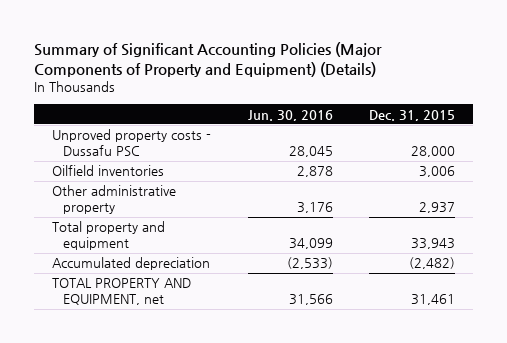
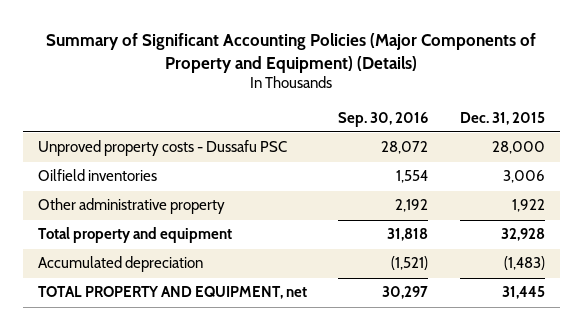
- | Jun. 30, 2016 | Dec. 31, 2015
+ | Sep. 30, 2016 | Dec. 31, 2015
- Other administrative property | 3,176 | 2,937
- Total property and equipment | 34,099 | 33,943
- Accumulated depreciation | (2,533) | (2,482)
- TOTAL PROPERTY AND EQUIPMENT, net | 31,566 | 31,461
+ Other administrative property | 2,192 | 1,922
+ Total property and equipment | 31,818 | 32,928
+ Accumulated depreciation | (1,521) | (1,483)
+ TOTAL PROPERTY AND EQUIPMENT, net | 30,297 | 31,445

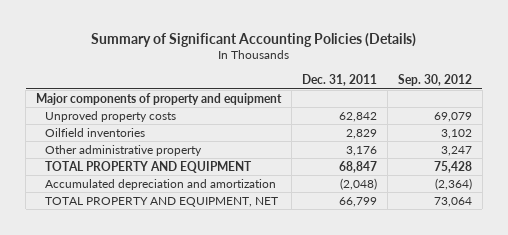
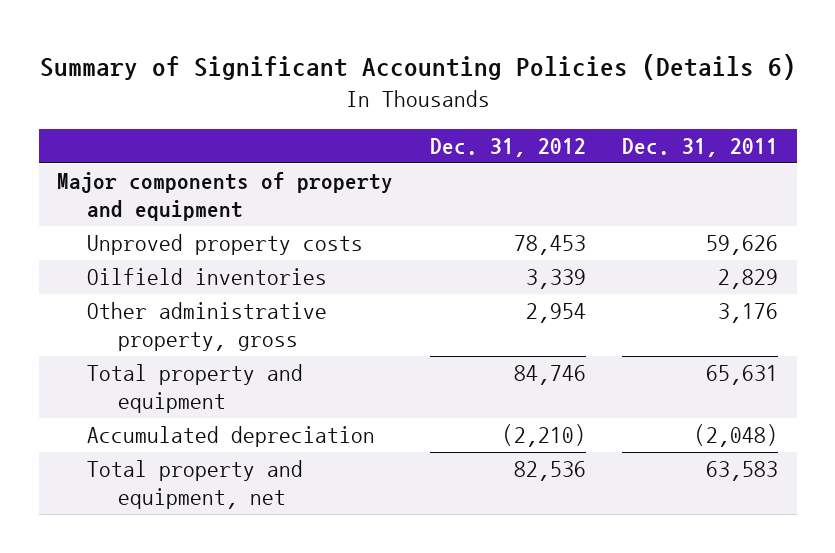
- Summary of Significant Accounting Policies (Details)
+ Summary of Significant Accounting Policies (Details 6)
- | Dec. 31, 2011 | Sep. 30, 2012
+ | Dec. 31, 2012 | Dec. 31, 2011
- Unproved property costs | 62,842 | 69,079
+ Unproved property costs | 78,453 | 59,626
- Other administrative property | 3,176 | 3,247
- TOTAL PROPERTY AND EQUIPMENT | 68,847 | 75,428
- Accumulated depreciation and amortization | (2,048) | (2,364)
- TOTAL PROPERTY AND EQUIPMENT, NET | 66,799 | 73,064
+ Other administrative property, gross | 2,954 | 3,176
+ Total property and equipment | 84,746 | 65,631
+ Accumulated depreciation | (2,210) | (2,048)
+ Total property and equipment, net | 82,536 | 63,583

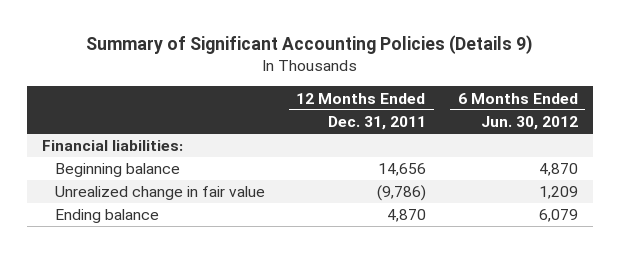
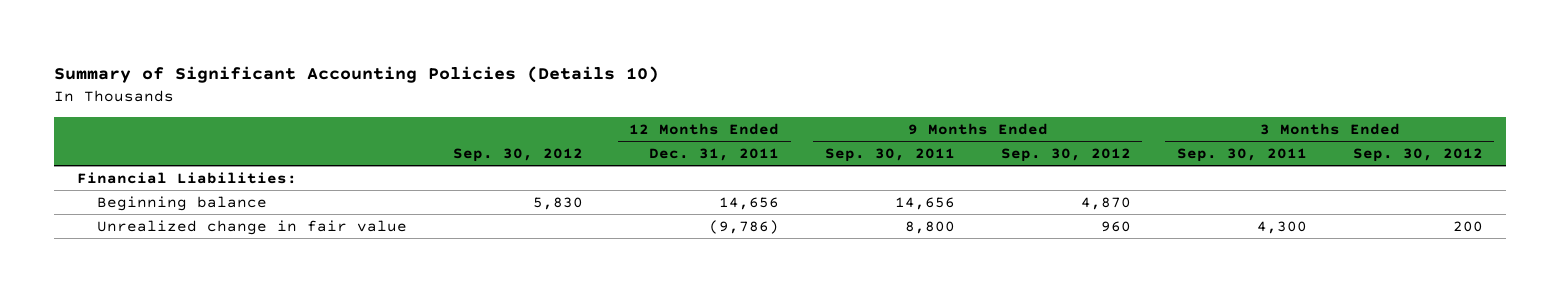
- Summary of Significant Accounting Policies (Details 9)
+ Summary of Significant Accounting Policies (Details 10)
- | 12 Months Ended Dec. 31, 2011 | 6 Months Ended Jun. 30, 2012
+ | Sep. 30, 2012 | 12 Months Ended Dec. 31, 2011 | 9 Months Ended Sep. 30, 2011 | 9 Months Ended Sep. 30, 2012 | 3 Months Ended Sep. 30, 2011 | 3 Months Ended Sep. 30, 2012
- Financial liabilities:
+ Financial Liabilities:
- Ending balance | 4,870 | 6,079

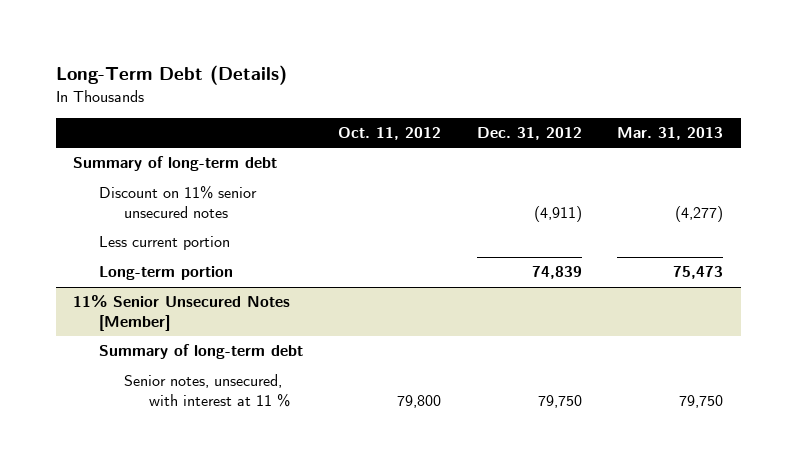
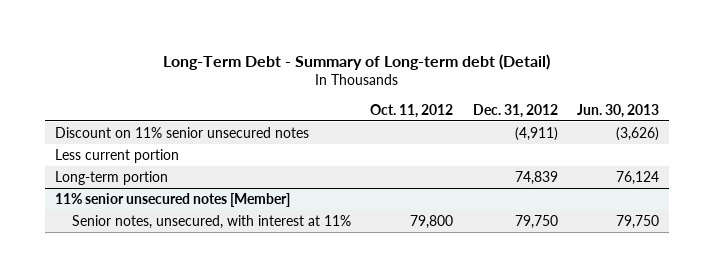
- Long-Term Debt (Details)
+ Long-Term Debt - Summary of Long-term debt (Detail)
- | Oct. 11, 2012 | Dec. 31, 2012 | Mar. 31, 2013
+ | Oct. 11, 2012 | Dec. 31, 2012 | Jun. 30, 2013
- Summary of long-term debt
- 11% Senior Unsecured Notes [Member]
- Summary of long-term debt
- Senior notes, unsecured, with interest at 11 % | 79,800 | 79,750 | 79,750
+ 11% senior unsecured notes [Member]
+ Senior notes, unsecured, with interest at 11% | 79,800 | 79,750 | 79,750

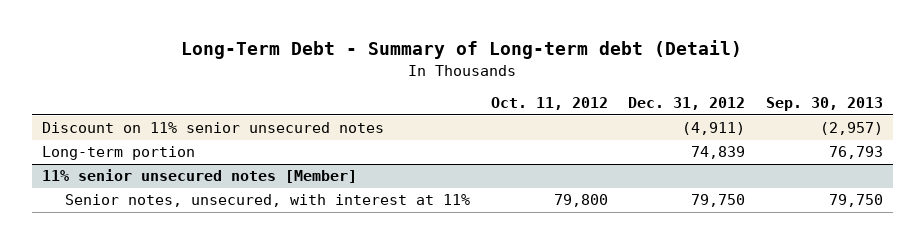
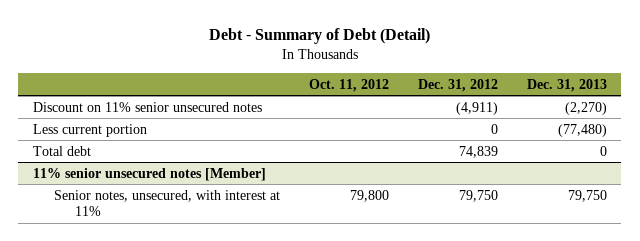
- Long-Term Debt - Summary of Long-term debt (Detail)
+ Debt - Summary of Debt (Detail)
- | Oct. 11, 2012 | Dec. 31, 2012 | Sep. 30, 2013
+ | Oct. 11, 2012 | Dec. 31, 2012 | Dec. 31, 2013
- Long-term portion | | 74,839 | 76,793
+ Less current portion | | 0 | (77,480)
+ Total debt | | 74,839 | 0

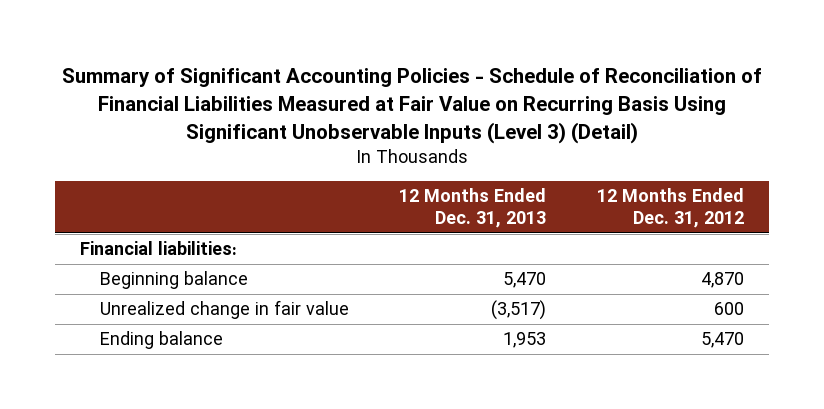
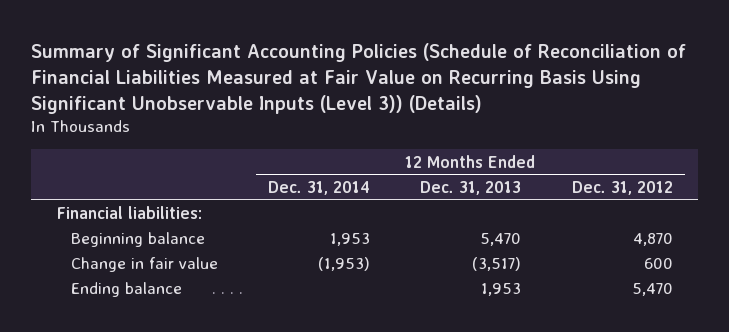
- Summary of Significant Accounting Policies - Schedule of Reconciliation of Financial Liabilities Measured at Fair Value on Recurring Basis Using Significant Unobservable Inputs (Level 3) (Detail)
+ Summary of Significant Accounting Policies (Schedule of Reconciliation of Financial Liabilities Measured at Fair Value on Recurring Basis Using Significant Unobservable Inputs (Level 3)) (Details)
- | 12 Months Ended Dec. 31, 2013 | 12 Months Ended Dec. 31, 2012
+ | 12 Months Ended Dec. 31, 2014 | 12 Months Ended Dec. 31, 2013 | 12 Months Ended Dec. 31, 2012
- Unrealized change in fair value | (3,517) | 600
+ Change in fair value | (1,953) | (3,517) | 600

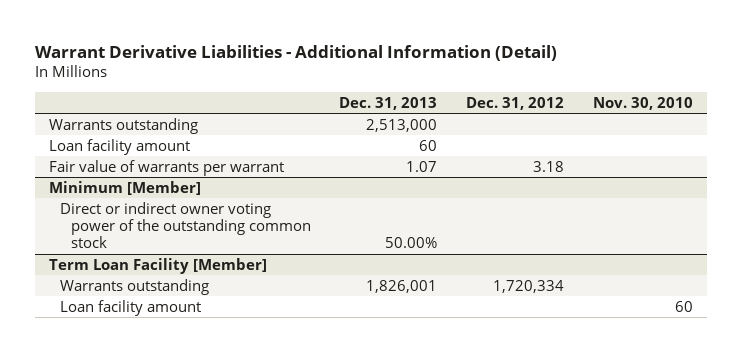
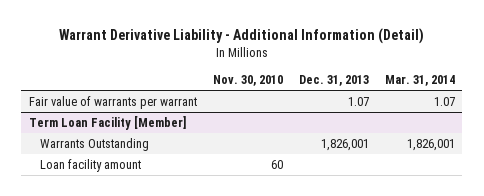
- Warrant Derivative Liabilities - Additional Information (Detail)
+ Warrant Derivative Liability - Additional Information (Detail)
- | Dec. 31, 2013 | Dec. 31, 2012 | Nov. 30, 2010
+ | Nov. 30, 2010 | Dec. 31, 2013 | Mar. 31, 2014
- Warrants outstanding | 2,513,000 | |
- Loan facility amount | 60 | |
- Minimum [Member]
- Direct or indirect owner voting power of the outstanding common stock | 50.00% | |
@ Term Loan Facility [Member]
- Warrants outstanding | 1,826,001 | 1,720,334 |
+ Warrants Outstanding | | 1,826,001 | 1,826,001

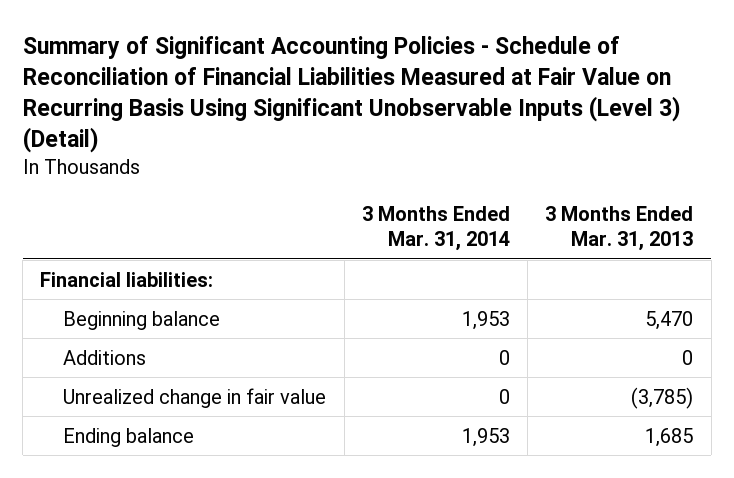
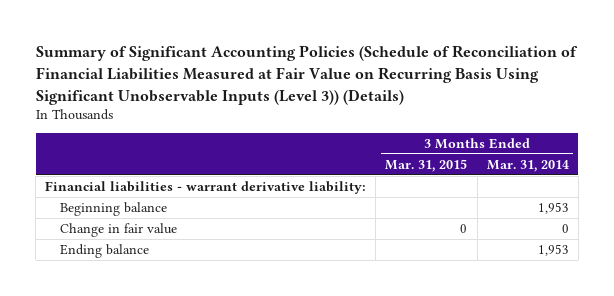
- Summary of Significant Accounting Policies - Schedule of Reconciliation of Financial Liabilities Measured at Fair Value on Recurring Basis Using Significant Unobservable Inputs (Level 3) (Detail)
+ Summary of Significant Accounting Policies (Schedule of Reconciliation of Financial Liabilities Measured at Fair Value on Recurring Basis Using Significant Unobservable Inputs (Level 3)) (Details)
- | 3 Months Ended Mar. 31, 2014 | 3 Months Ended Mar. 31, 2013
+ | 3 Months Ended Mar. 31, 2015 | 3 Months Ended Mar. 31, 2014
- Financial liabilities:
+ Financial liabilities - warrant derivative liability:
- Additions | 0 | 0
- Unrealized change in fair value | 0 | (3,785)
+ Change in fair value | 0 | 0

